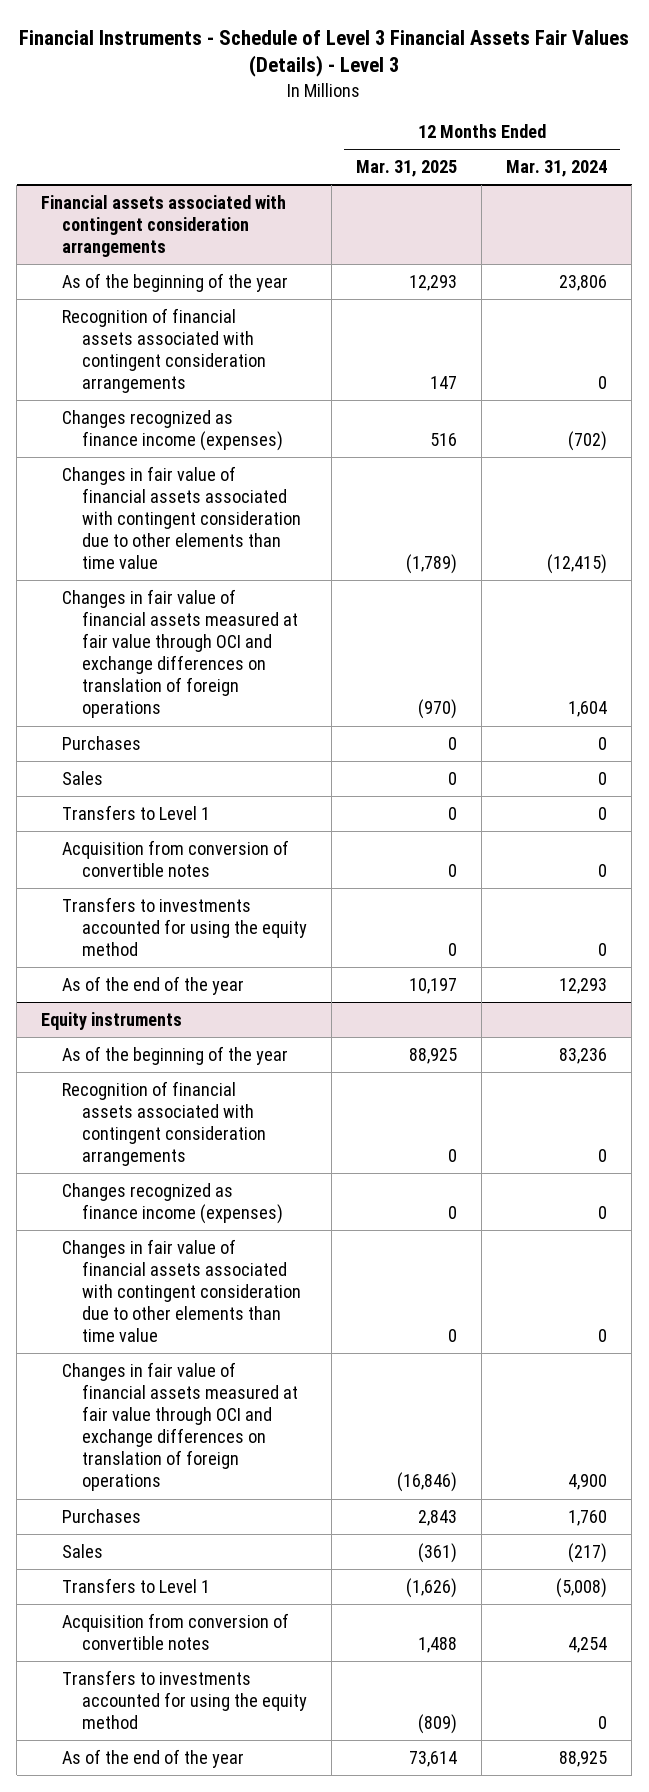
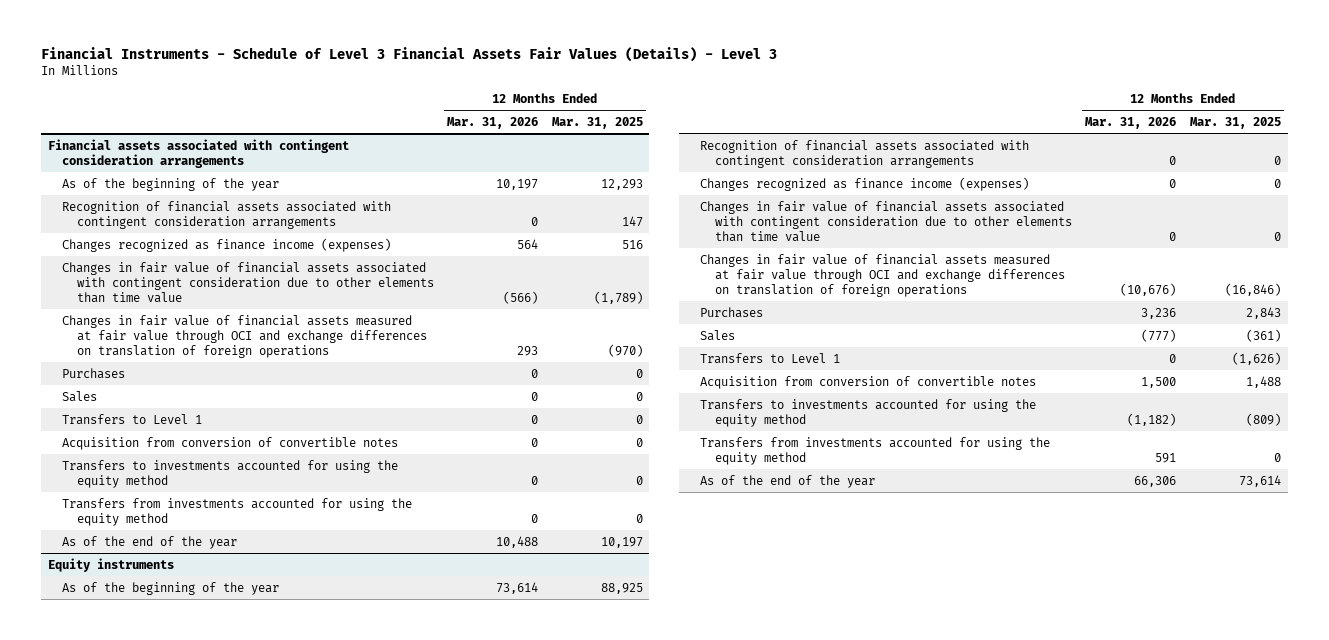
- | 12 Months Ended Mar. 31, 2025 | 12 Months Ended Mar. 31, 2024
+ | 12 Months Ended Mar. 31, 2026 | 12 Months Ended Mar. 31, 2025
@ Financial assets associated with contingent consideration arrangements
+ Transfers from investments accounted for using the equity method | 0 | 0
@ Equity instruments
+ Transfers from investments accounted for using the equity method | 591 | 0

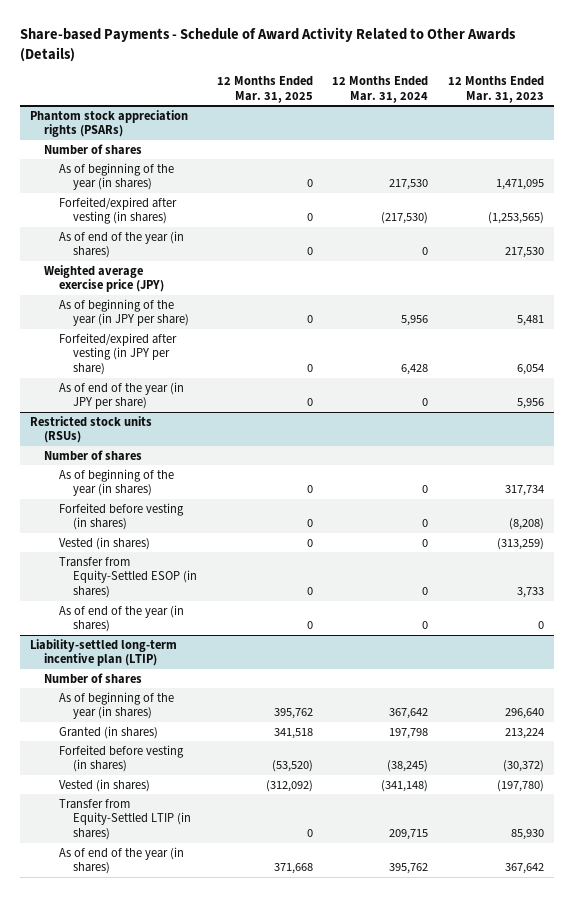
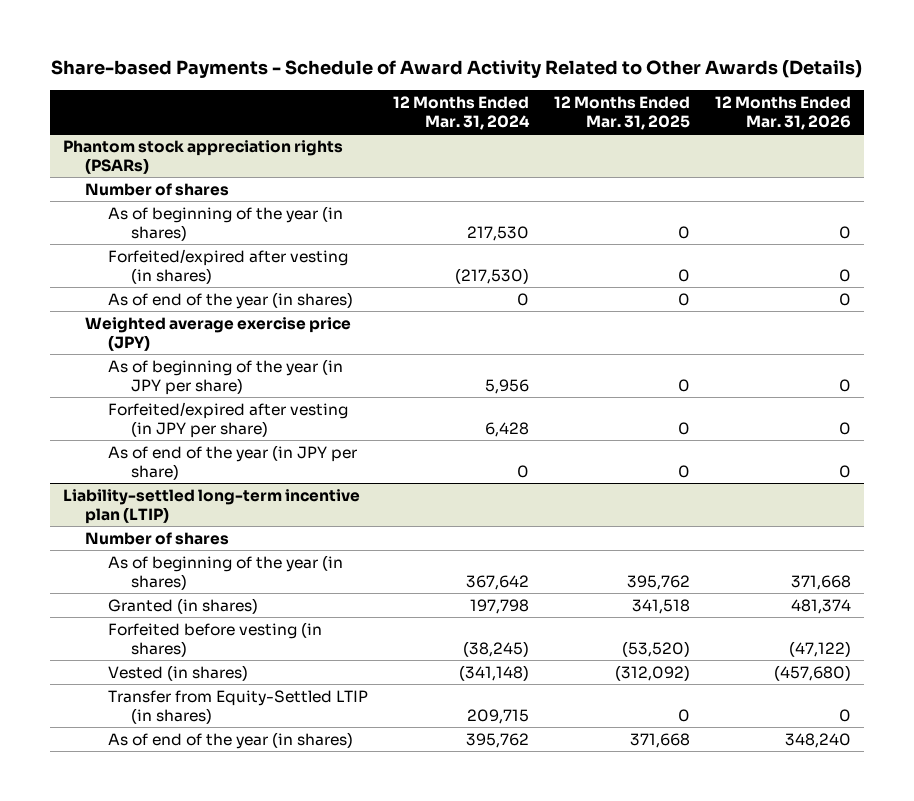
- | 12 Months Ended Mar. 31, 2025 | 12 Months Ended Mar. 31, 2024 | 12 Months Ended Mar. 31, 2023
+ | 12 Months Ended Mar. 31, 2024 | 12 Months Ended Mar. 31, 2025 | 12 Months Ended Mar. 31, 2026
- Restricted stock units (RSUs)
- Number of shares
- As of beginning of the year (in shares) | 0 | 0 | 317,734
- Forfeited before vesting (in shares) | 0 | 0 | (8,208)
- Vested (in shares) | 0 | 0 | (313,259)
- Transfer from Equity-Settled ESOP (in shares) | 0 | 0 | 3,733
- As of end of the year (in shares) | 0 | 0 | 0

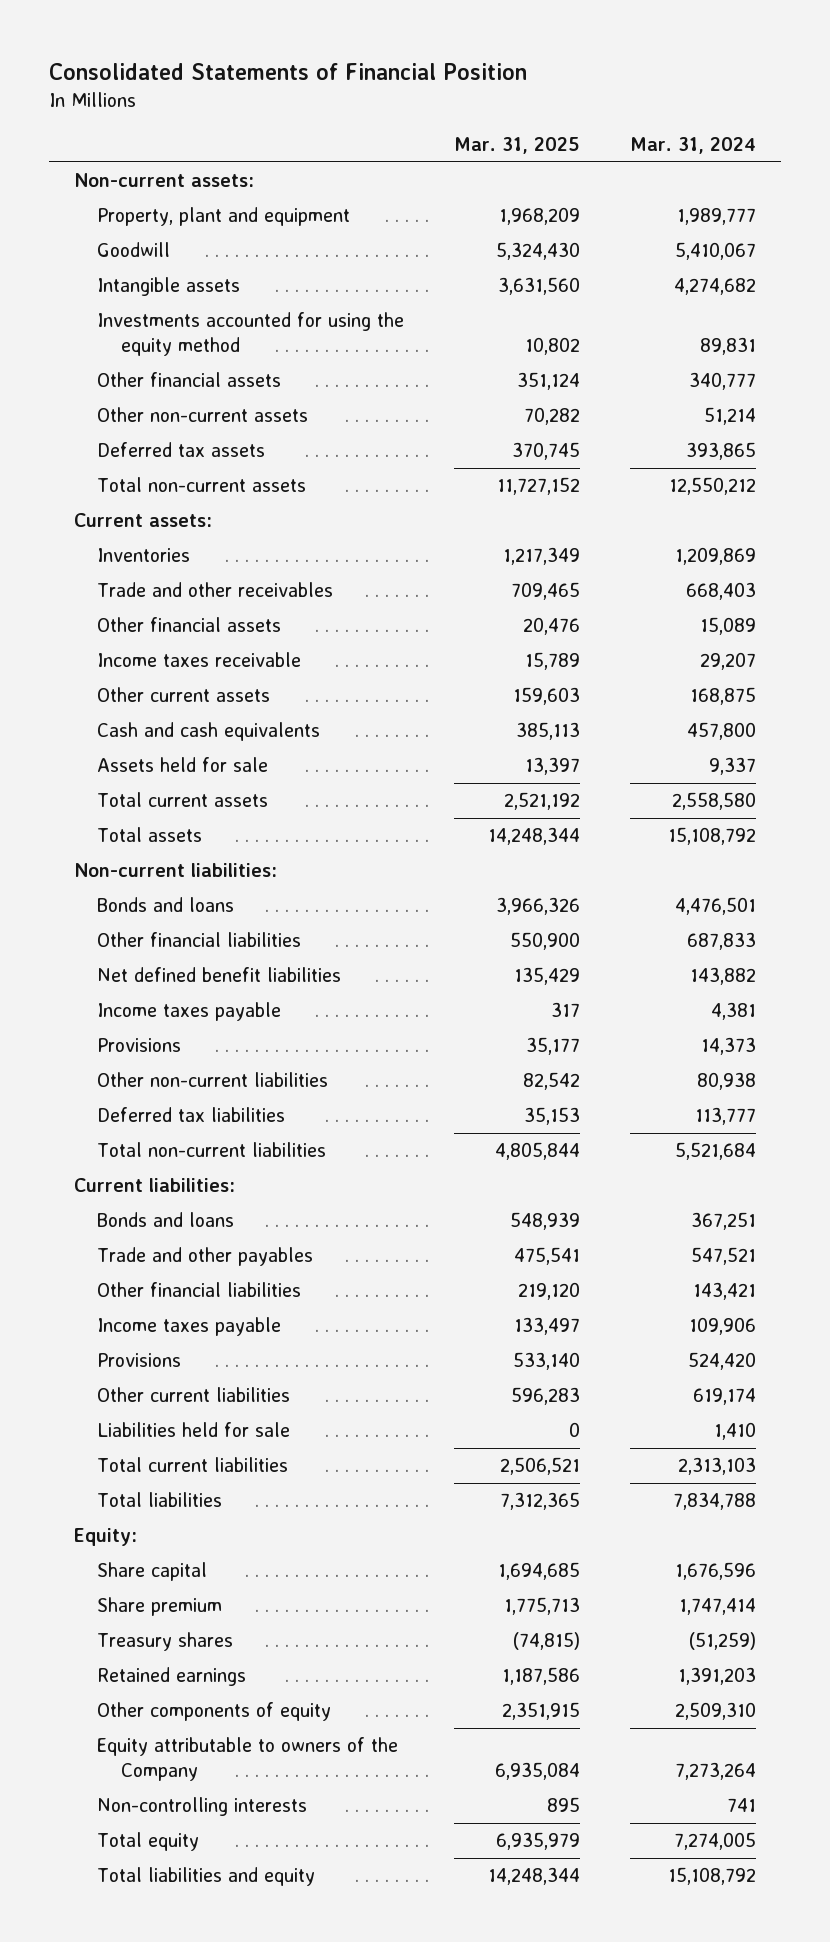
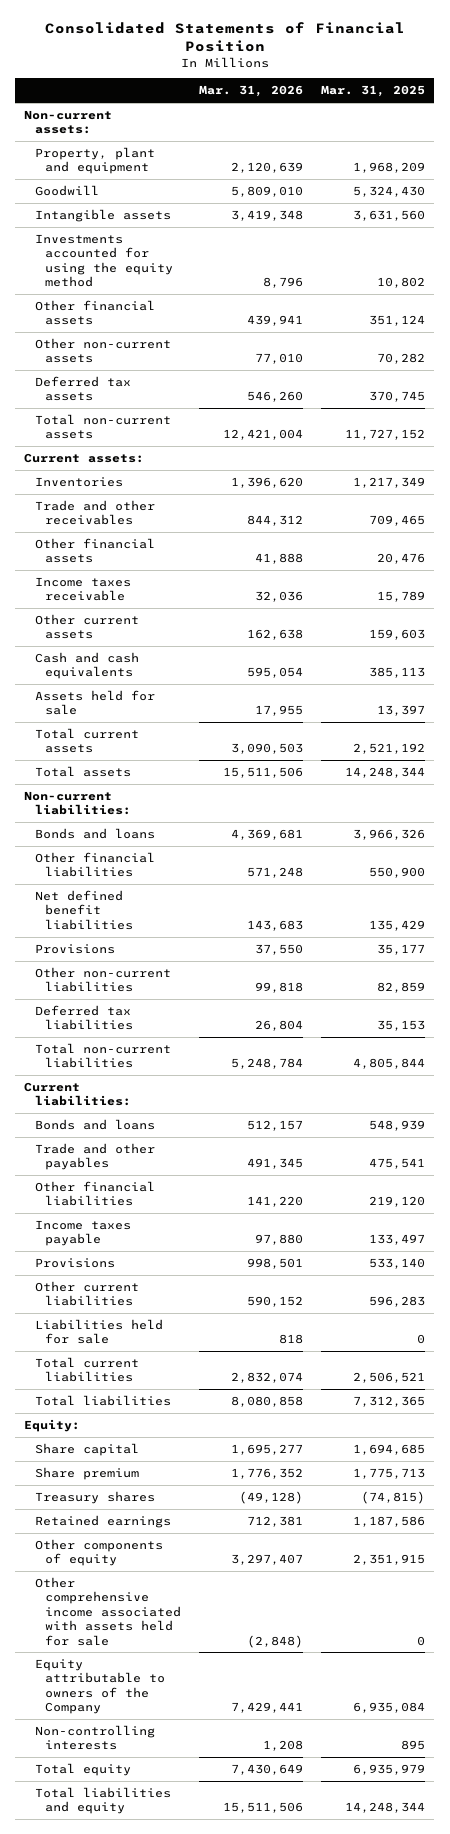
- | Mar. 31, 2025 | Mar. 31, 2024
+ | Mar. 31, 2026 | Mar. 31, 2025
- Income taxes payable | 317 | 4,381
- Other non-current liabilities | 82,542 | 80,938
+ Other non-current liabilities | 99,818 | 82,859
+ Other comprehensive income associated with assets held for sale | (2,848) | 0

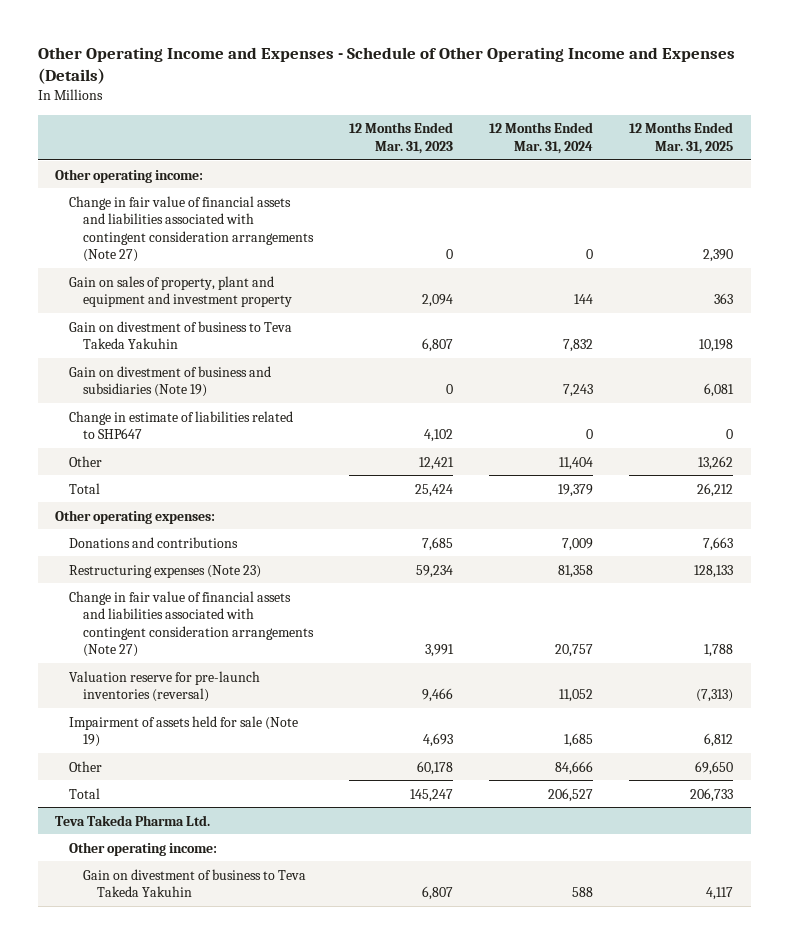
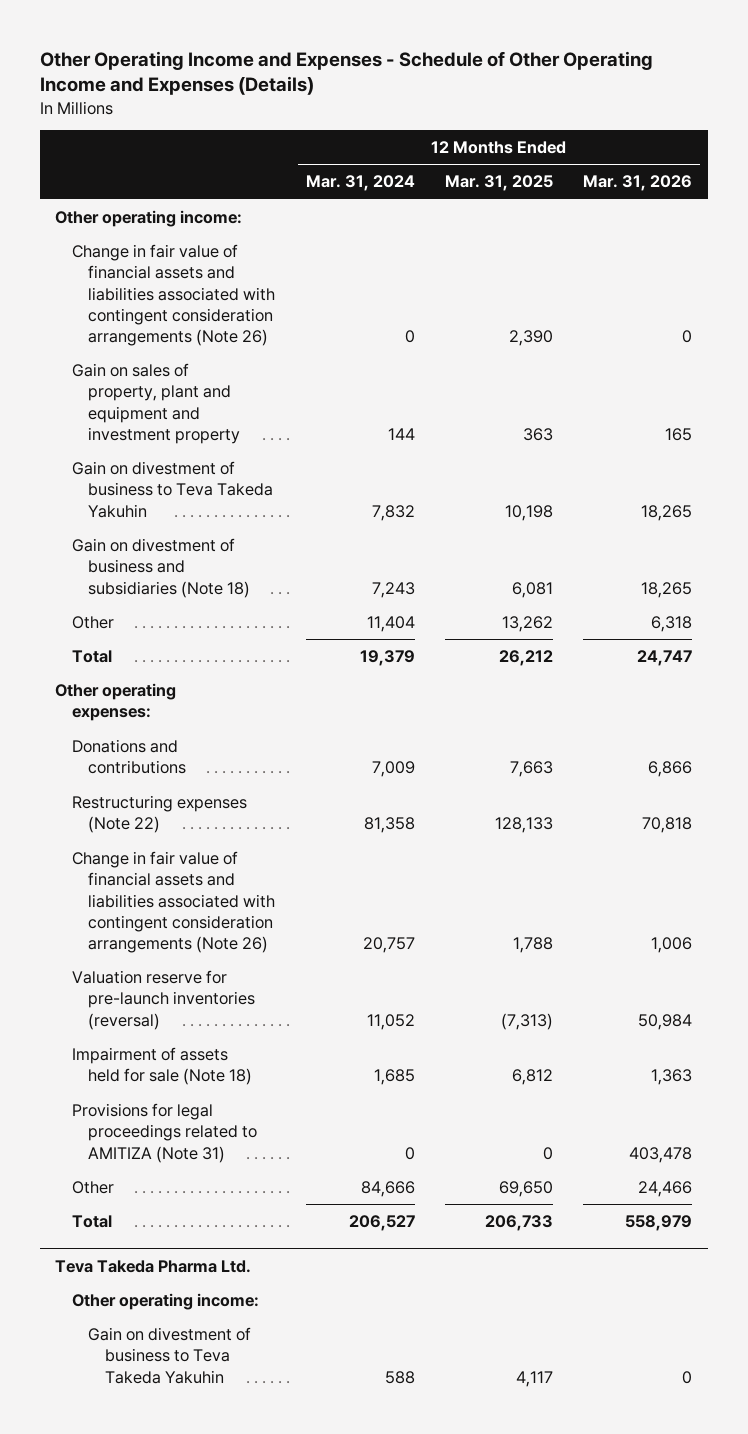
- | 12 Months Ended Mar. 31, 2023 | 12 Months Ended Mar. 31, 2024 | 12 Months Ended Mar. 31, 2025
+ | 12 Months Ended Mar. 31, 2024 | 12 Months Ended Mar. 31, 2025 | 12 Months Ended Mar. 31, 2026
- Change in fair value of financial assets and liabilities associated with contingent consideration arrangements (Note 27) | 0 | 0 | 2,390
+ Change in fair value of financial assets and liabilities associated with contingent consideration arrangements (Note 26) | 0 | 2,390 | 0
- Gain on divestment of business and subsidiaries (Note 19) | 0 | 7,243 | 6,081
- Change in estimate of liabilities related to SHP647 | 4,102 | 0 | 0
+ Gain on divestment of business and subsidiaries (Note 18) | 7,243 | 6,081 | 18,265
- Restructuring expenses (Note 23) | 59,234 | 81,358 | 128,133
- Change in fair value of financial assets and liabilities associated with contingent consideration arrangements (Note 27) | 3,991 | 20,757 | 1,788
+ Restructuring expenses (Note 22) | 81,358 | 128,133 | 70,818
+ Change in fair value of financial assets and liabilities associated with contingent consideration arrangements (Note 26) | 20,757 | 1,788 | 1,006
- Impairment of assets held for sale (Note 19) | 4,693 | 1,685 | 6,812
+ Impairment of assets held for sale (Note 18) | 1,685 | 6,812 | 1,363
+ Provisions for legal proceedings related to AMITIZA (Note 31) | 0 | 0 | 403,478

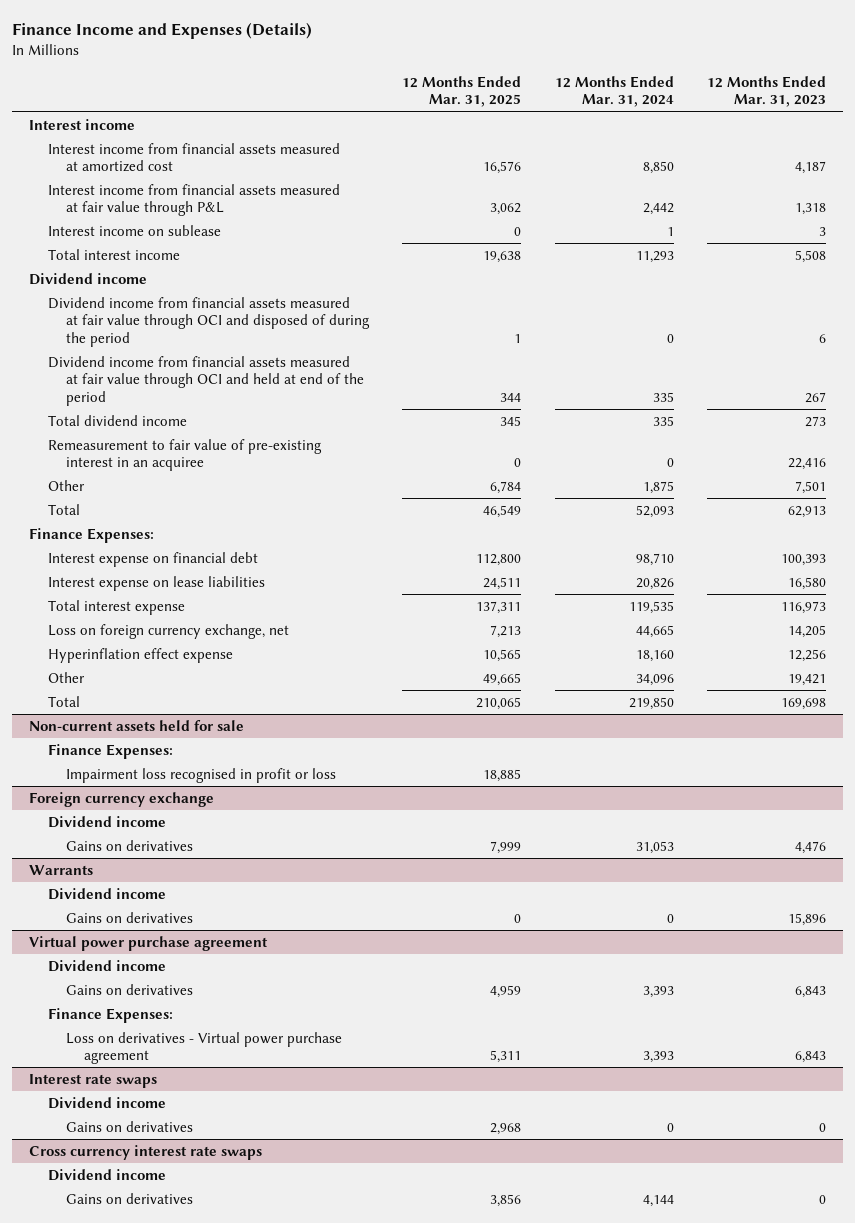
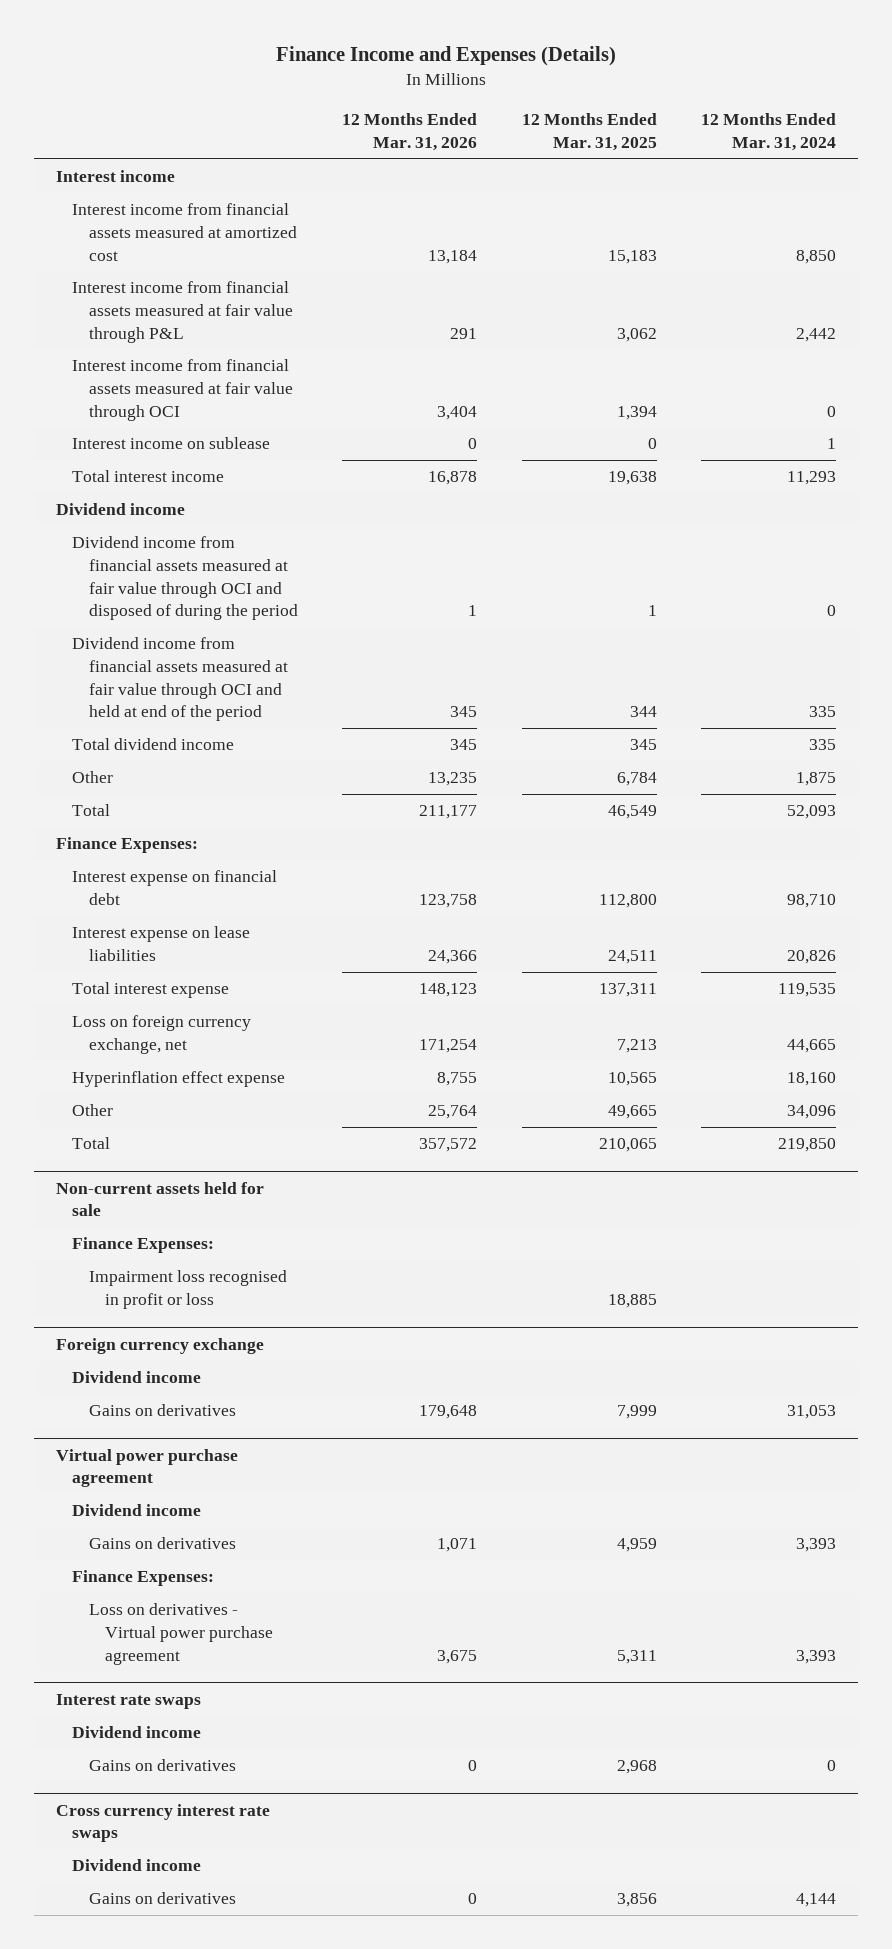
- | 12 Months Ended Mar. 31, 2025 | 12 Months Ended Mar. 31, 2024 | 12 Months Ended Mar. 31, 2023
+ | 12 Months Ended Mar. 31, 2026 | 12 Months Ended Mar. 31, 2025 | 12 Months Ended Mar. 31, 2024
- Interest income from financial assets measured at amortized cost | 16,576 | 8,850 | 4,187
+ Interest income from financial assets measured at amortized cost | 13,184 | 15,183 | 8,850
+ Interest income from financial assets measured at fair value through OCI | 3,404 | 1,394 | 0
- Remeasurement to fair value of pre-existing interest in an acquiree | 0 | 0 | 22,416
- Warrants
- Dividend income
- Gains on derivatives | 0 | 0 | 15,896

